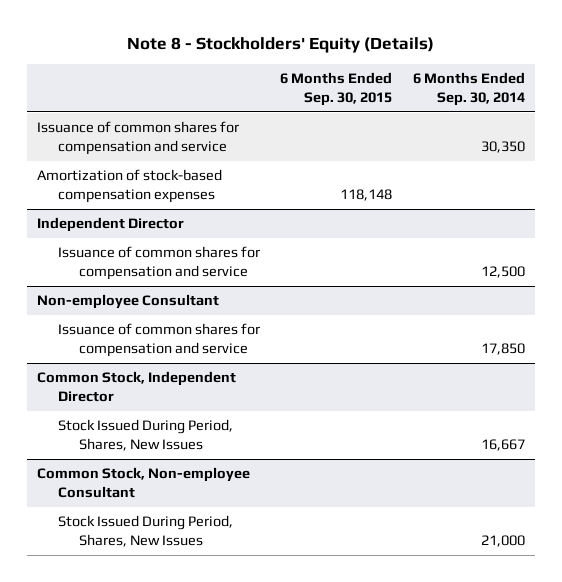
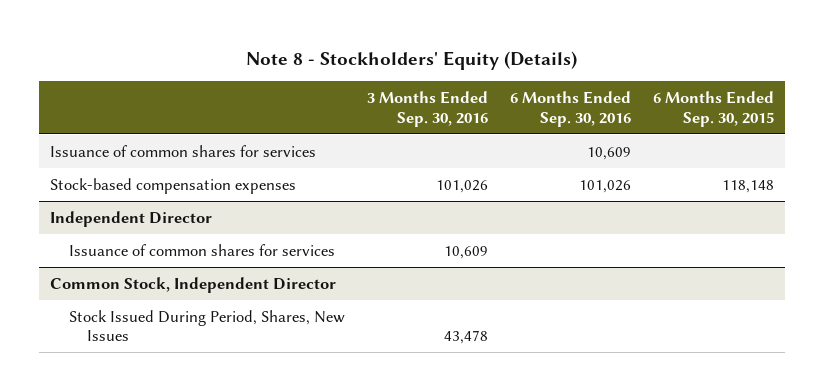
- | 6 Months Ended Sep. 30, 2015 | 6 Months Ended Sep. 30, 2014
+ | 3 Months Ended Sep. 30, 2016 | 6 Months Ended Sep. 30, 2016 | 6 Months Ended Sep. 30, 2015
- Issuance of common shares for compensation and service | | 30,350
- Amortization of stock-based compensation expenses | 118,148 |
+ Issuance of common shares for services | | 10,609 |
+ Stock-based compensation expenses | 101,026 | 101,026 | 118,148
@ Independent Director
- Issuance of common shares for compensation and service | | 12,500
- Non-employee Consultant
- Issuance of common shares for compensation and service | | 17,850
@ Independent Director
+ Issuance of common shares for services | 10,609 | |
- Common Stock, Non-employee Consultant
- Stock Issued During Period, Shares, New Issues | | 21,000

